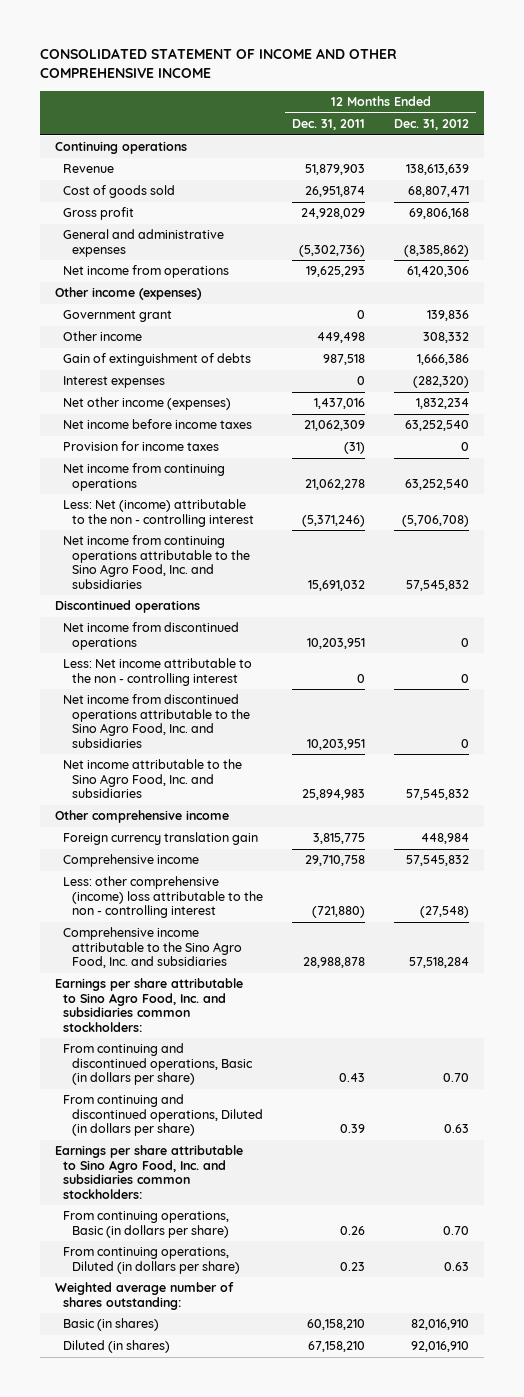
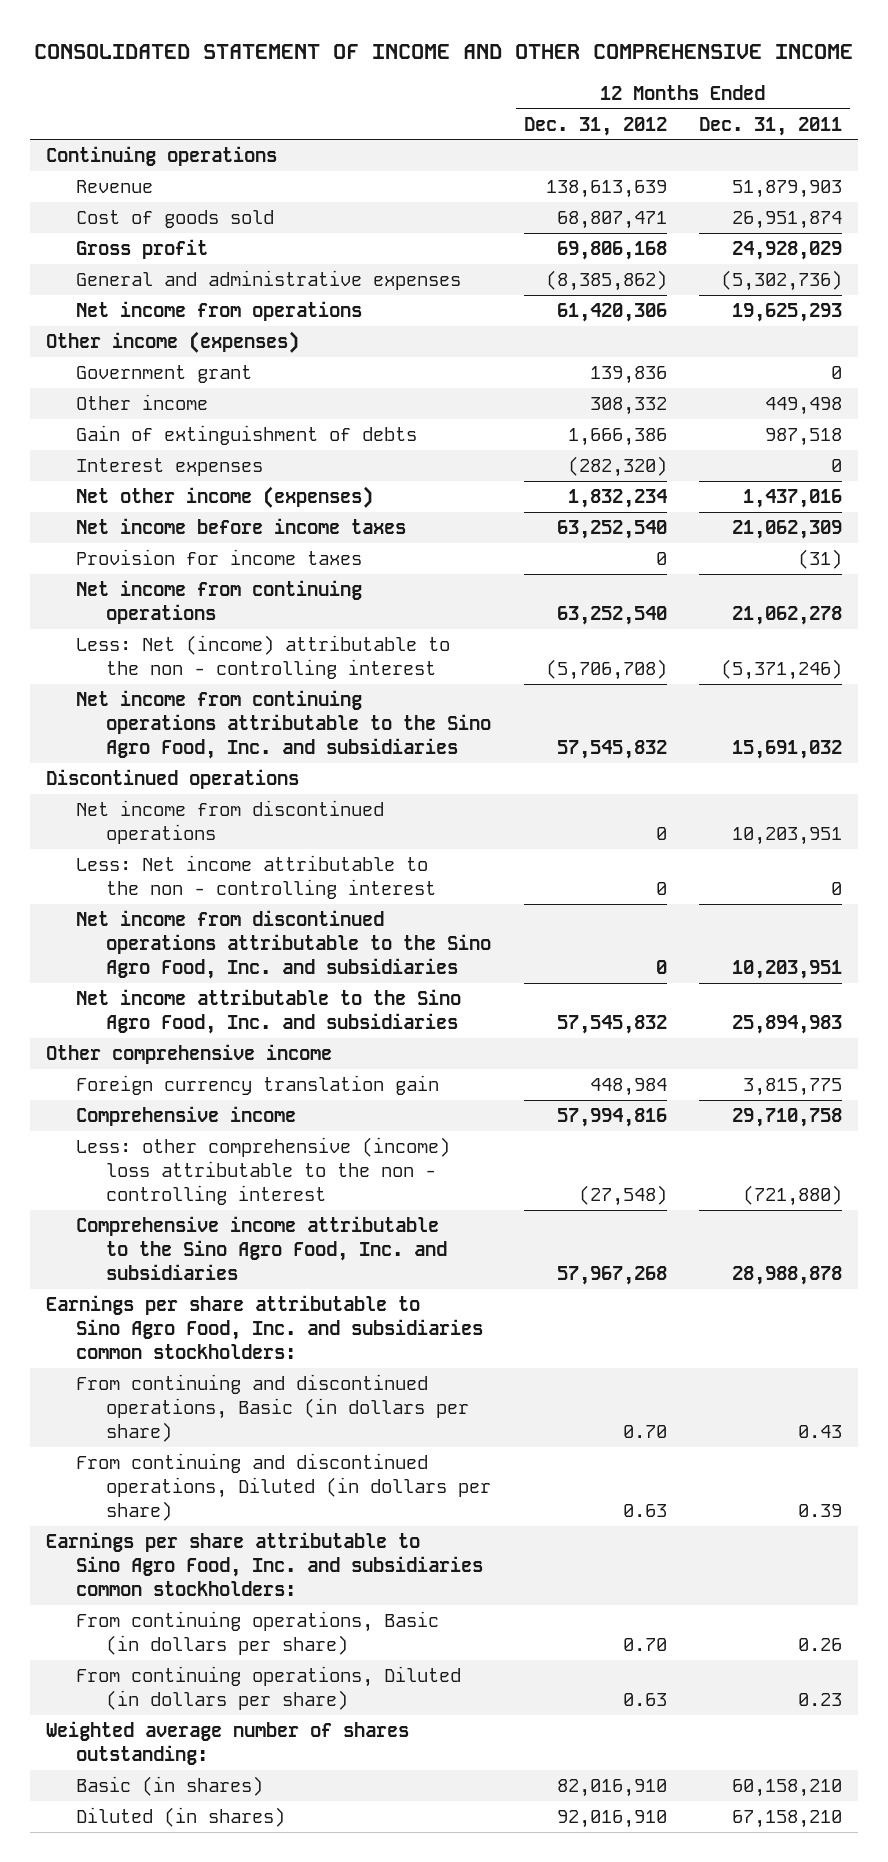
- | 12 Months Ended Dec. 31, 2011 | 12 Months Ended Dec. 31, 2012
+ | 12 Months Ended Dec. 31, 2012 | 12 Months Ended Dec. 31, 2011
- Comprehensive income | 29,710,758 | 57,545,832
+ Comprehensive income | 57,994,816 | 29,710,758
- Comprehensive income attributable to the Sino Agro Food, Inc. and subsidiaries | 28,988,878 | 57,518,284
+ Comprehensive income attributable to the Sino Agro Food, Inc. and subsidiaries | 57,967,268 | 28,988,878

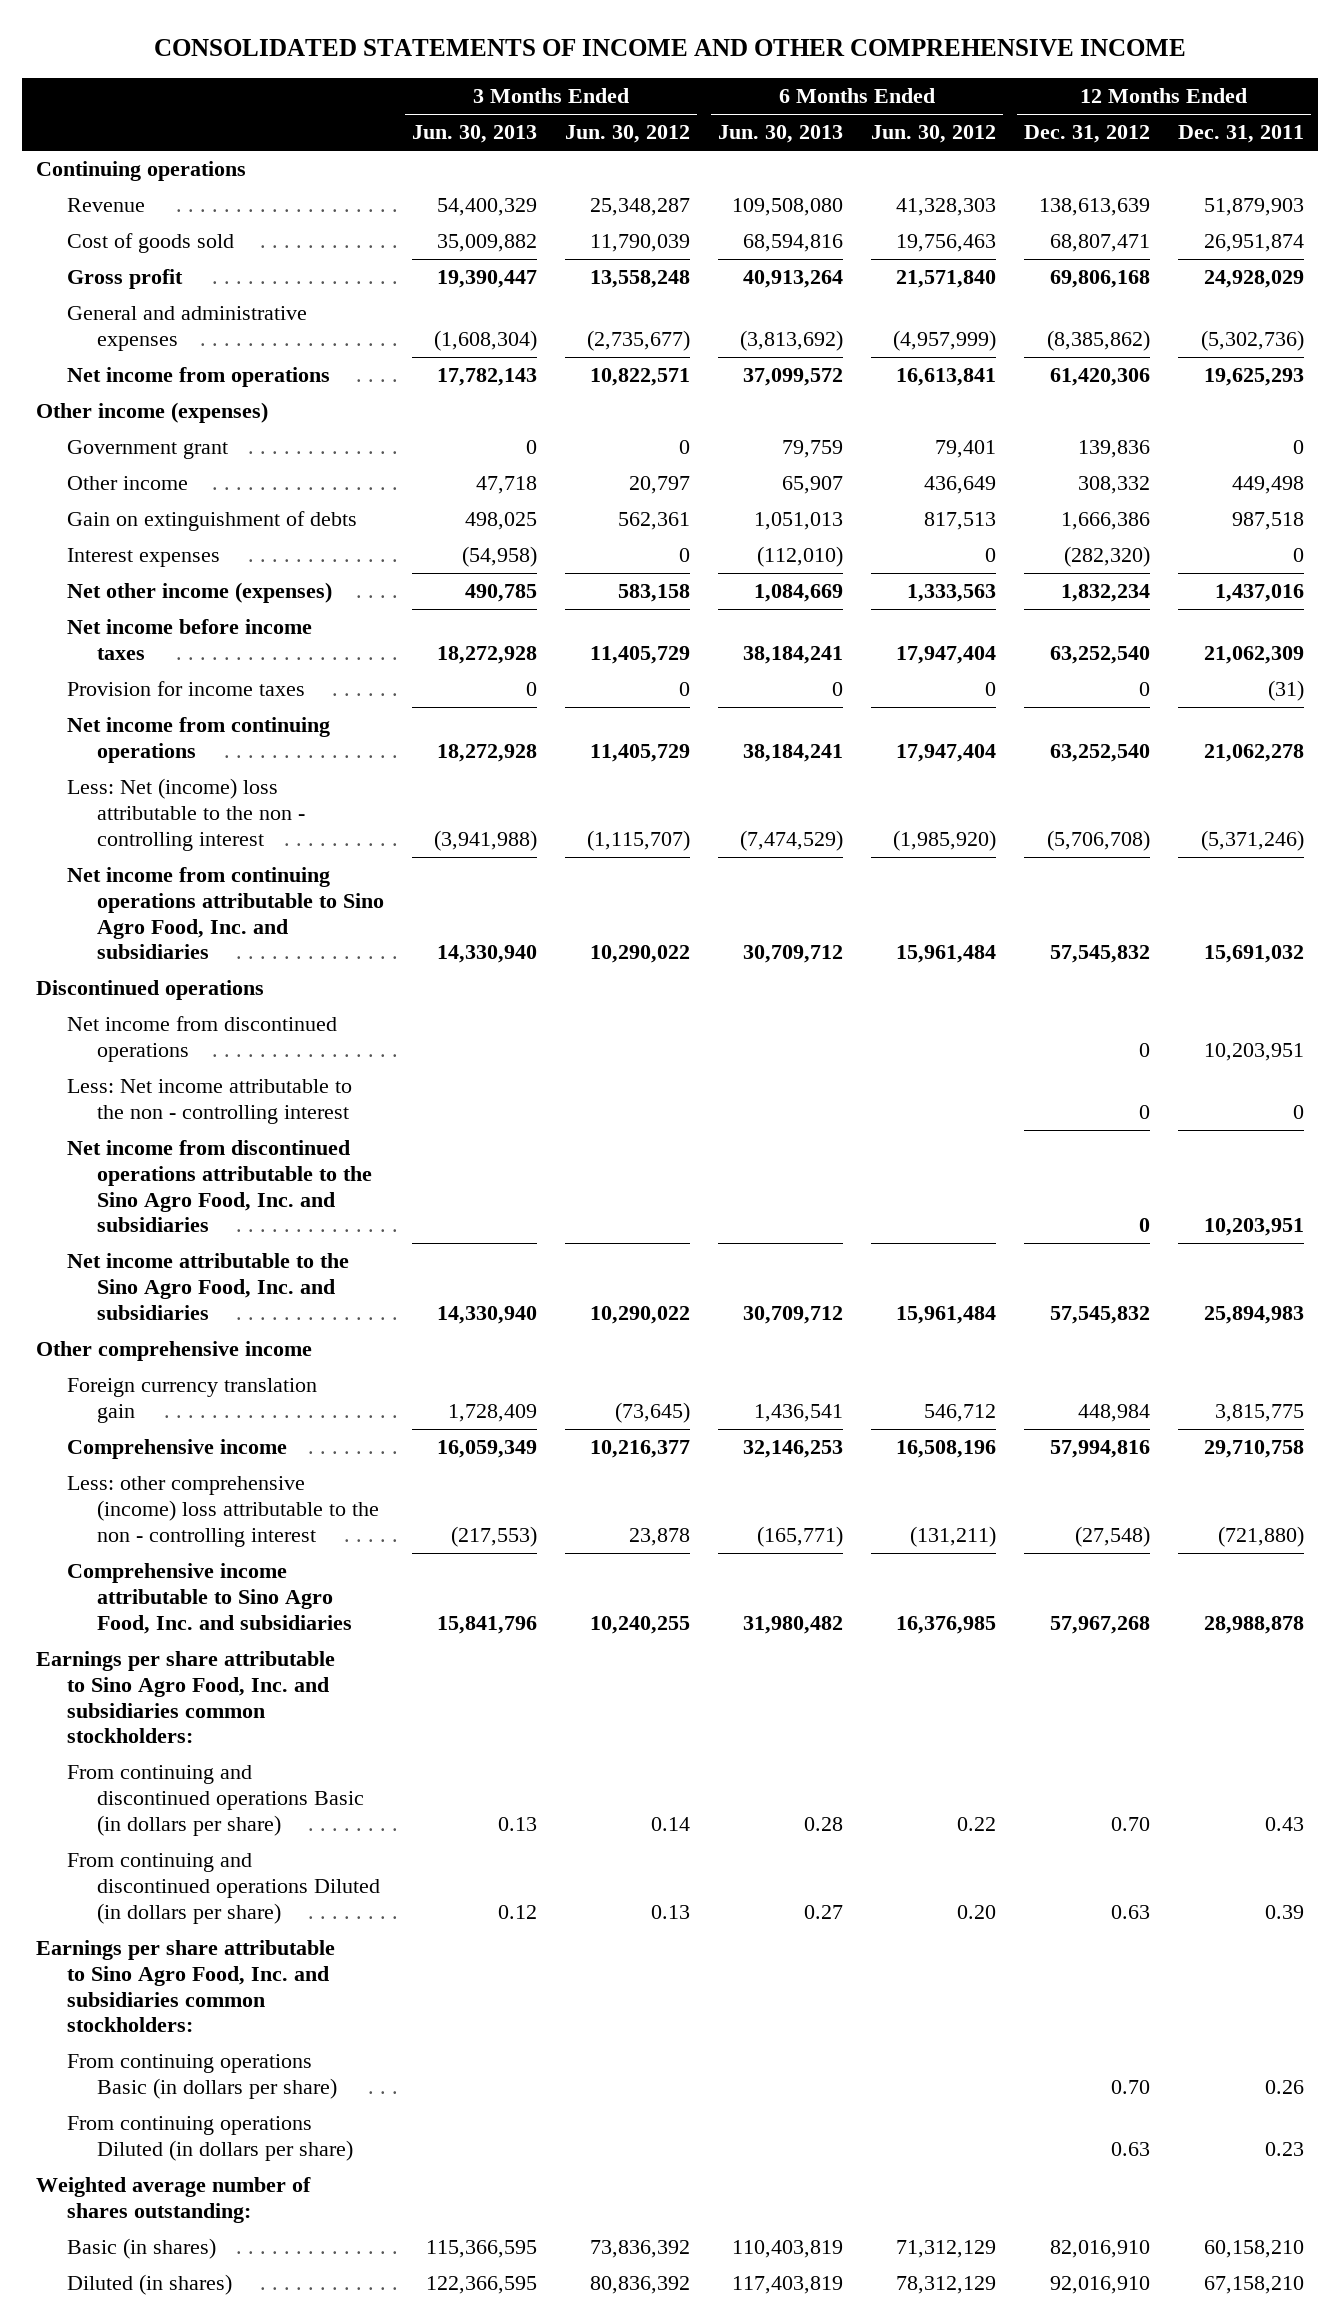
- CONSOLIDATED STATEMENT OF INCOME AND OTHER COMPREHENSIVE INCOME
+ CONSOLIDATED STATEMENTS OF INCOME AND OTHER COMPREHENSIVE INCOME
- | 12 Months Ended Dec. 31, 2012 | 12 Months Ended Dec. 31, 2011
+ | 3 Months Ended Jun. 30, 2013 | 3 Months Ended Jun. 30, 2012 | 6 Months Ended Jun. 30, 2013 | 6 Months Ended Jun. 30, 2012 | 12 Months Ended Dec. 31, 2012 | 12 Months Ended Dec. 31, 2011
- Gain of extinguishment of debts | 1,666,386 | 987,518
+ Gain on extinguishment of debts | 498,025 | 562,361 | 1,051,013 | 817,513 | 1,666,386 | 987,518
- Less: Net (income) attributable to the non - controlling interest | (5,706,708) | (5,371,246)
- Net income from continuing operations attributable to the Sino Agro Food, Inc. and subsidiaries | 57,545,832 | 15,691,032
+ Less: Net (income) loss attributable to the non - controlling interest | (3,941,988) | (1,115,707) | (7,474,529) | (1,985,920) | (5,706,708) | (5,371,246)
+ Net income from continuing operations attributable to Sino Agro Food, Inc. and subsidiaries | 14,330,940 | 10,290,022 | 30,709,712 | 15,961,484 | 57,545,832 | 15,691,032
- Comprehensive income attributable to the Sino Agro Food, Inc. and subsidiaries | 57,967,268 | 28,988,878
+ Comprehensive income attributable to Sino Agro Food, Inc. and subsidiaries | 15,841,796 | 10,240,255 | 31,980,482 | 16,376,985 | 57,967,268 | 28,988,878
- From continuing and discontinued operations, Basic (in dollars per share) | 0.70 | 0.43
- From continuing and discontinued operations, Diluted (in dollars per share) | 0.63 | 0.39
+ From continuing and discontinued operations Basic (in dollars per share) | 0.13 | 0.14 | 0.28 | 0.22 | 0.70 | 0.43
+ From continuing and discontinued operations Diluted (in dollars per share) | 0.12 | 0.13 | 0.27 | 0.20 | 0.63 | 0.39
- From continuing operations, Basic (in dollars per share) | 0.70 | 0.26
- From continuing operations, Diluted (in dollars per share) | 0.63 | 0.23
+ From continuing operations Basic (in dollars per share) | | | | | 0.70 | 0.26
+ From continuing operations Diluted (in dollars per share) | | | | | 0.63 | 0.23

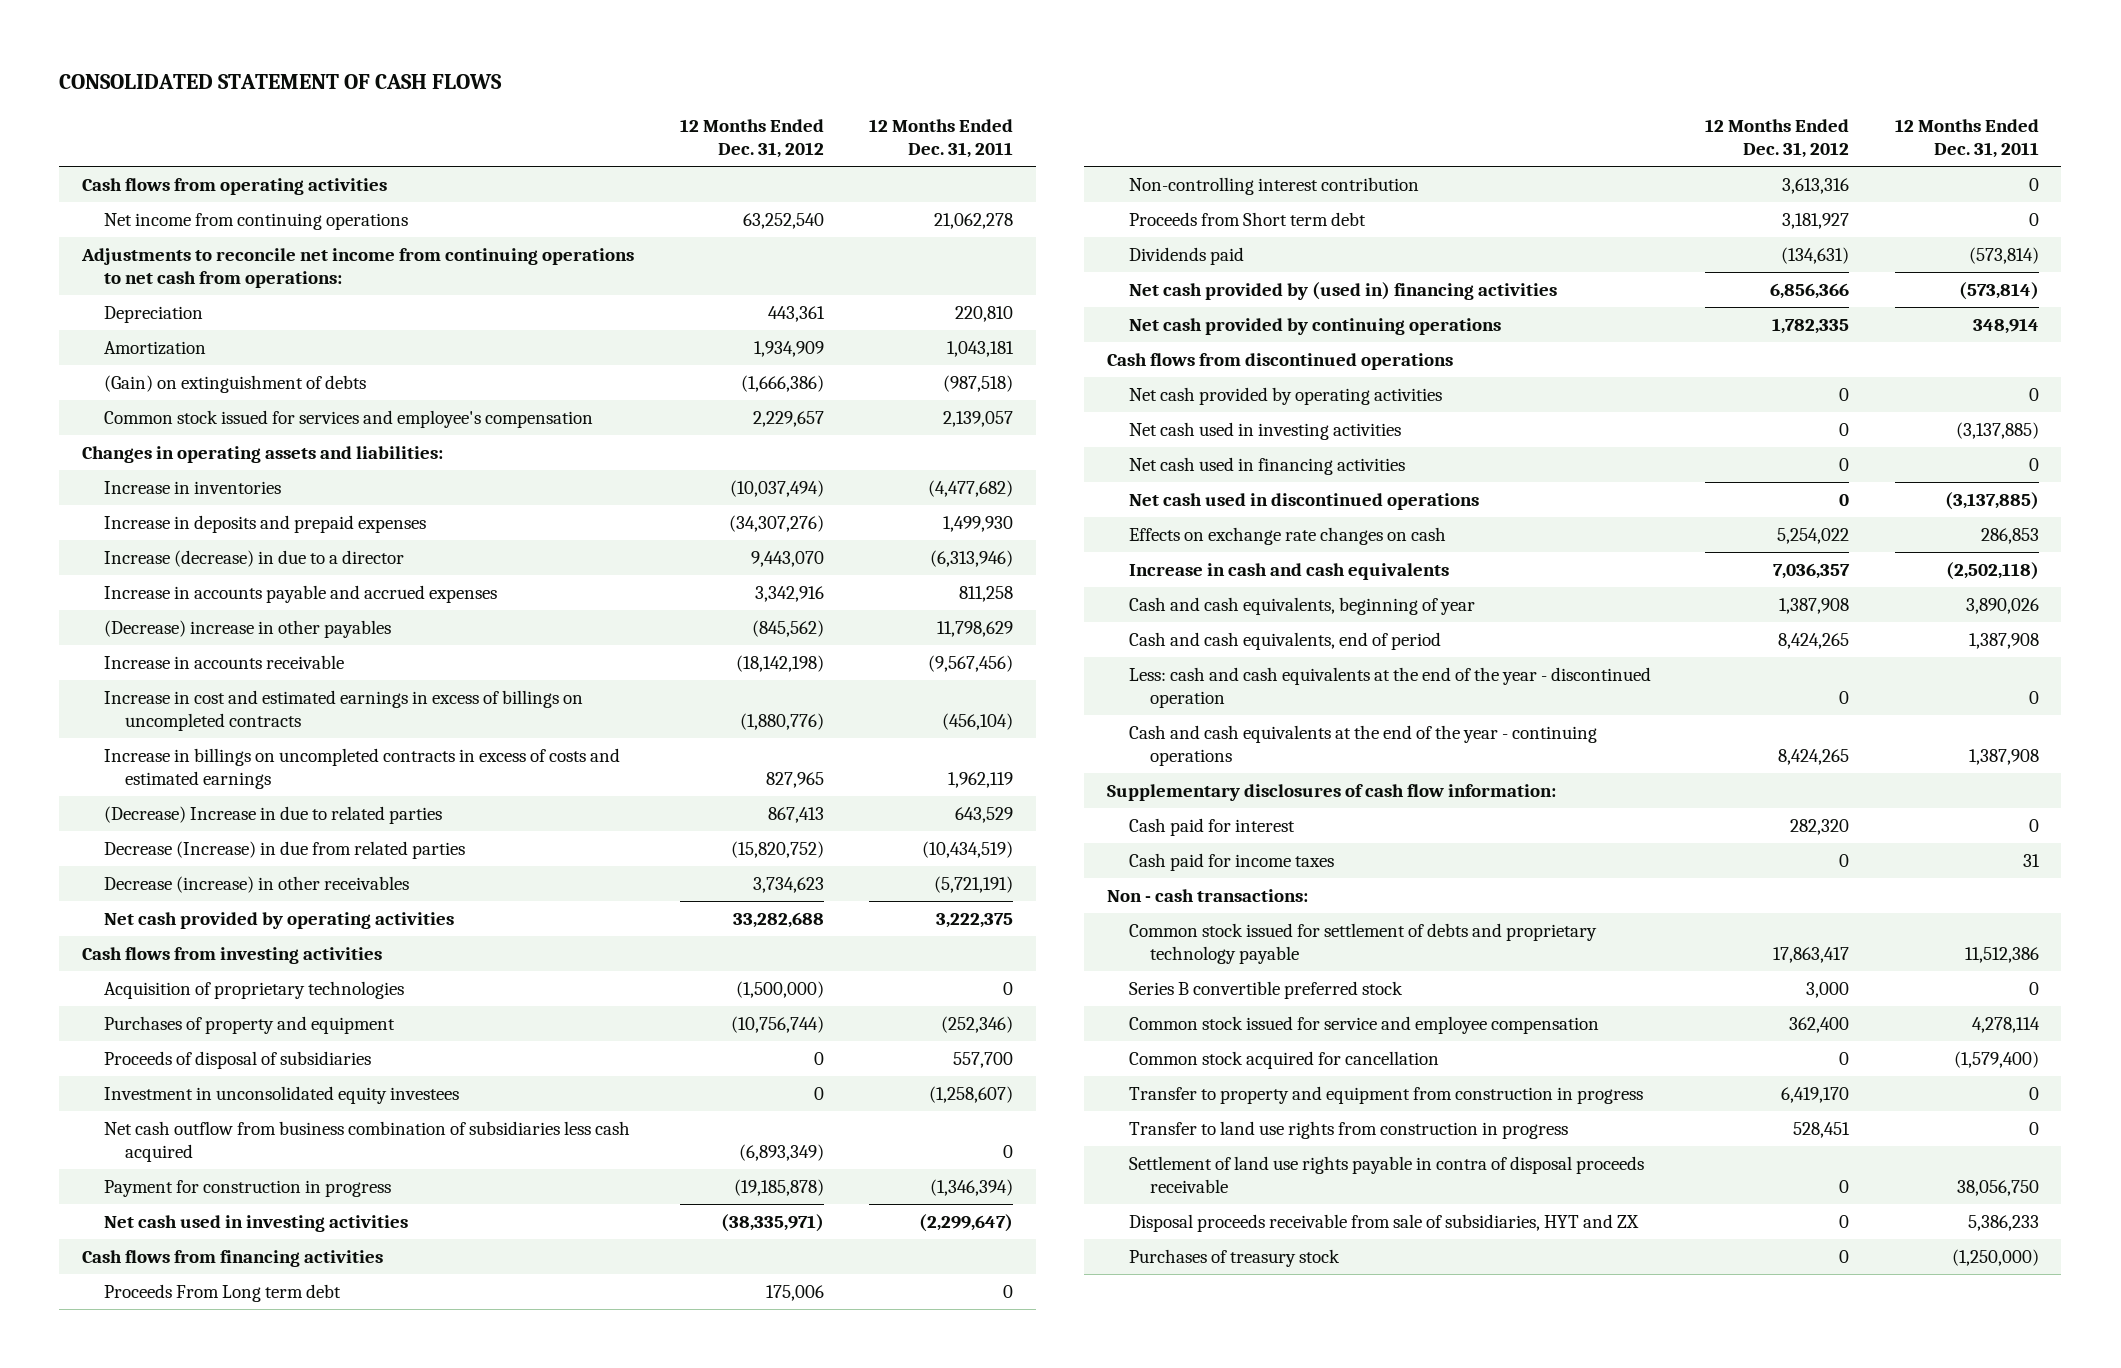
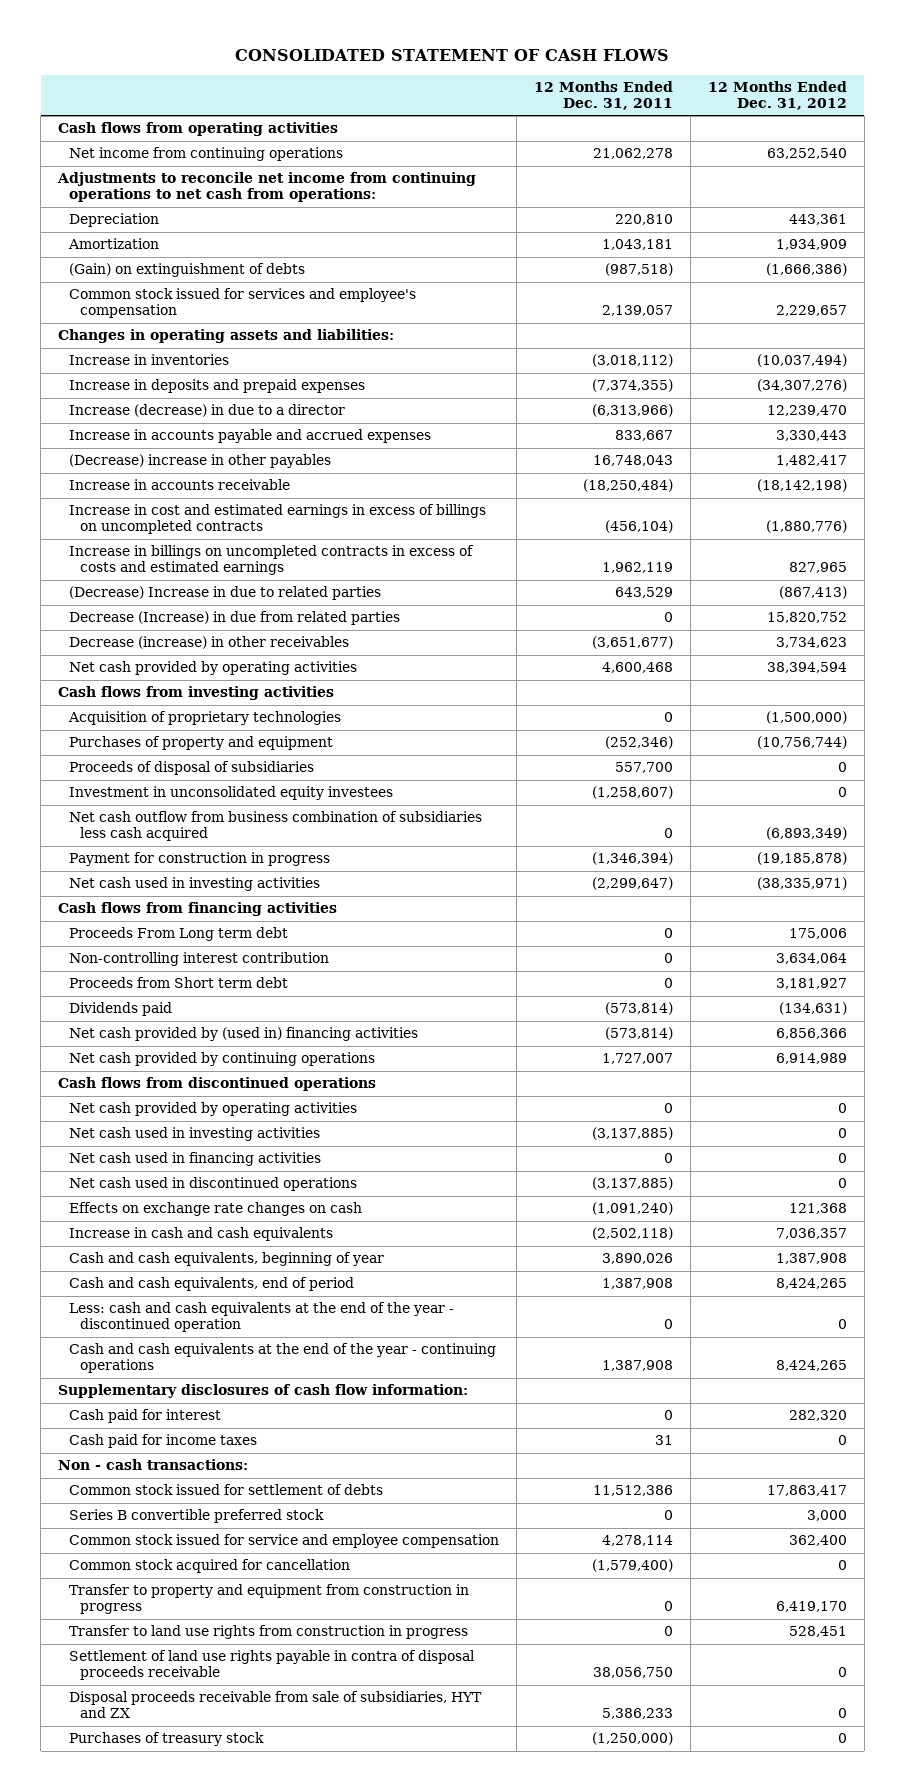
- | 12 Months Ended Dec. 31, 2012 | 12 Months Ended Dec. 31, 2011
+ | 12 Months Ended Dec. 31, 2011 | 12 Months Ended Dec. 31, 2012
- Increase in inventories | (10,037,494) | (4,477,682)
- Increase in deposits and prepaid expenses | (34,307,276) | 1,499,930
- Increase (decrease) in due to a director | 9,443,070 | (6,313,946)
- Increase in accounts payable and accrued expenses | 3,342,916 | 811,258
- (Decrease) increase in other payables | (845,562) | 11,798,629
- Increase in accounts receivable | (18,142,198) | (9,567,456)
+ Increase in inventories | (3,018,112) | (10,037,494)
+ Increase in deposits and prepaid expenses | (7,374,355) | (34,307,276)
+ Increase (decrease) in due to a director | (6,313,966) | 12,239,470
+ Increase in accounts payable and accrued expenses | 833,667 | 3,330,443
+ (Decrease) increase in other payables | 16,748,043 | 1,482,417
+ Increase in accounts receivable | (18,250,484) | (18,142,198)
- (Decrease) Increase in due to related parties | 867,413 | 643,529
- Decrease (Increase) in due from related parties | (15,820,752) | (10,434,519)
- Decrease (increase) in other receivables | 3,734,623 | (5,721,191)
- Net cash provided by operating activities | 33,282,688 | 3,222,375
+ (Decrease) Increase in due to related parties | 643,529 | (867,413)
+ Decrease (Increase) in due from related parties | 0 | 15,820,752
+ Decrease (increase) in other receivables | (3,651,677) | 3,734,623
+ Net cash provided by operating activities | 4,600,468 | 38,394,594
- Non-controlling interest contribution | 3,613,316 | 0
+ Non-controlling interest contribution | 0 | 3,634,064
- Net cash provided by continuing operations | 1,782,335 | 348,914
+ Net cash provided by continuing operations | 1,727,007 | 6,914,989
- Effects on exchange rate changes on cash | 5,254,022 | 286,853
+ Effects on exchange rate changes on cash | (1,091,240) | 121,368
- Common stock issued for settlement of debts and proprietary technology payable | 17,863,417 | 11,512,386
+ Common stock issued for settlement of debts | 11,512,386 | 17,863,417

